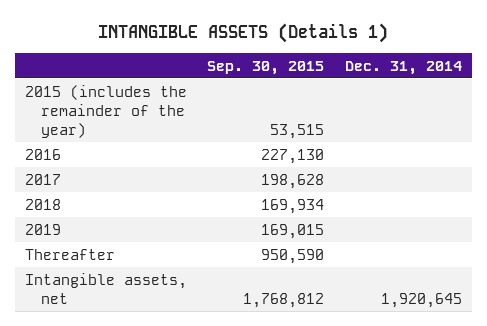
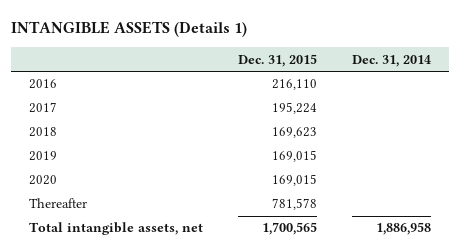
- | Sep. 30, 2015 | Dec. 31, 2014
+ | Dec. 31, 2015 | Dec. 31, 2014
- 2015 (includes the remainder of the year) | 53,515 |
+ 2020 | 169,015 |
- Intangible assets, net | 1,768,812 | 1,920,645
+ Total intangible assets, net | 1,700,565 | 1,886,958

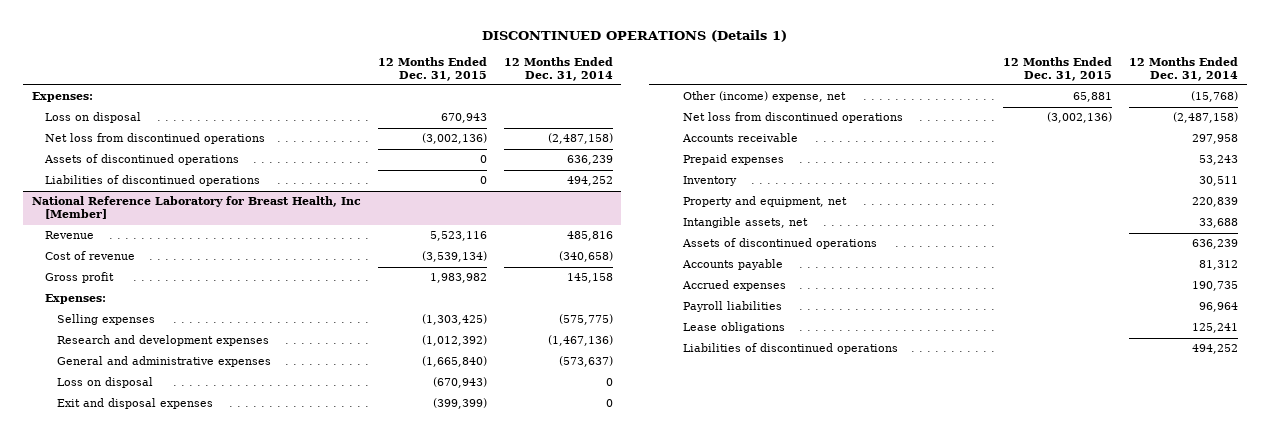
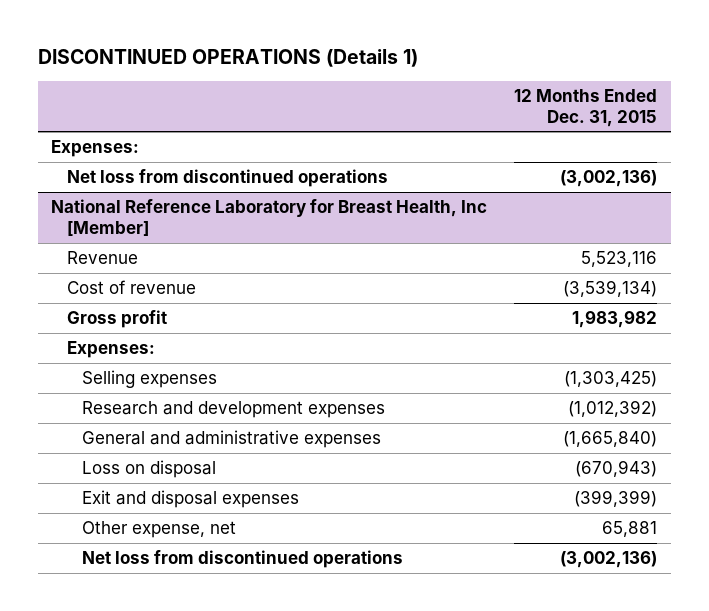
- | 12 Months Ended Dec. 31, 2015 | 12 Months Ended Dec. 31, 2014
+ | 12 Months Ended Dec. 31, 2015
- Loss on disposal | 670,943 |
- Assets of discontinued operations | 0 | 636,239
- Liabilities of discontinued operations | 0 | 494,252
@ National Reference Laboratory for Breast Health, Inc [Member]
- Other (income) expense, net | 65,881 | (15,768)
+ Other expense, net | 65,881
- Accounts receivable | | 297,958
- Prepaid expenses | | 53,243
- Inventory | | 30,511
- Property and equipment, net | | 220,839
- Intangible assets, net | | 33,688
- Assets of discontinued operations | | 636,239
- Accounts payable | | 81,312
- Accrued expenses | | 190,735
- Payroll liabilities | | 96,964
- Lease obligations | | 125,241
- Liabilities of discontinued operations | | 494,252

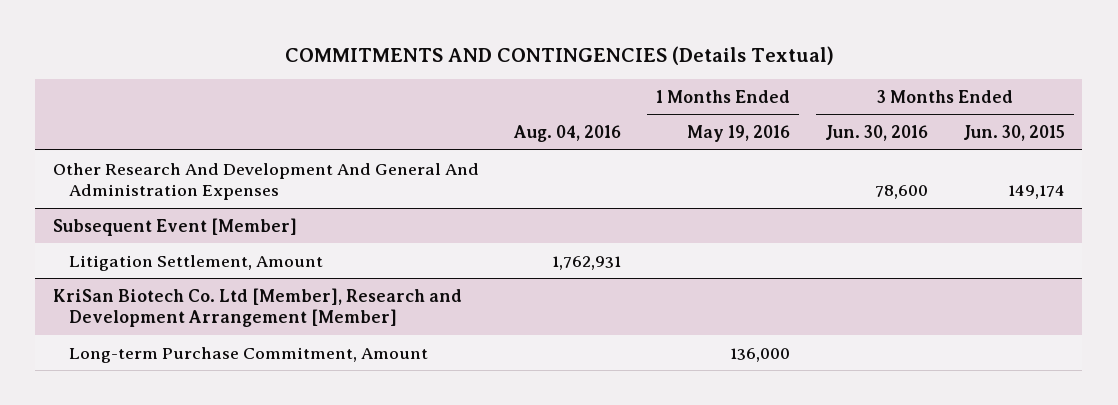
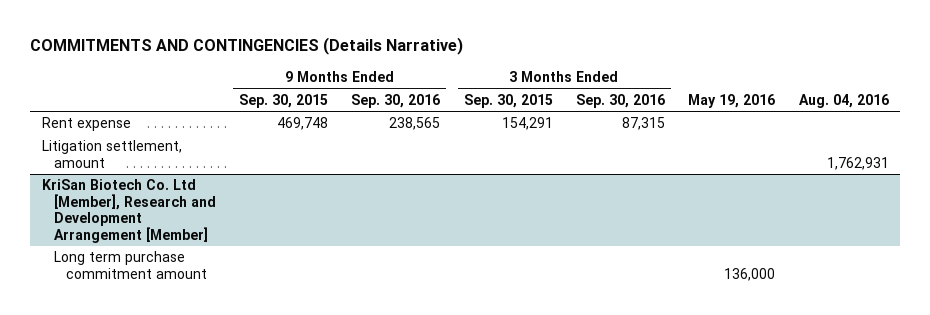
- COMMITMENTS AND CONTINGENCIES (Details Textual)
+ COMMITMENTS AND CONTINGENCIES (Details Narrative)
- | Aug. 04, 2016 | 1 Months Ended May 19, 2016 | 3 Months Ended Jun. 30, 2016 | 3 Months Ended Jun. 30, 2015
+ | 9 Months Ended Sep. 30, 2015 | 9 Months Ended Sep. 30, 2016 | 3 Months Ended Sep. 30, 2015 | 3 Months Ended Sep. 30, 2016 | May 19, 2016 | Aug. 04, 2016
- Other Research And Development And General And Administration Expenses | | | 78,600 | 149,174
- Subsequent Event [Member]
- Litigation Settlement, Amount | 1,762,931 | | |
+ Rent expense | 469,748 | 238,565 | 154,291 | 87,315 | |
+ Litigation settlement, amount | | | | | | 1,762,931
@ KriSan Biotech Co. Ltd [Member], Research and Development Arrangement [Member]
- Long-term Purchase Commitment, Amount | | 136,000 | |
+ Long term purchase commitment amount | | | | | 136,000 |

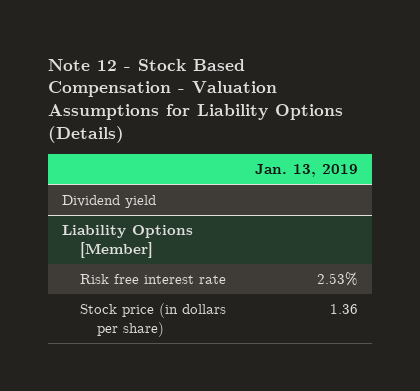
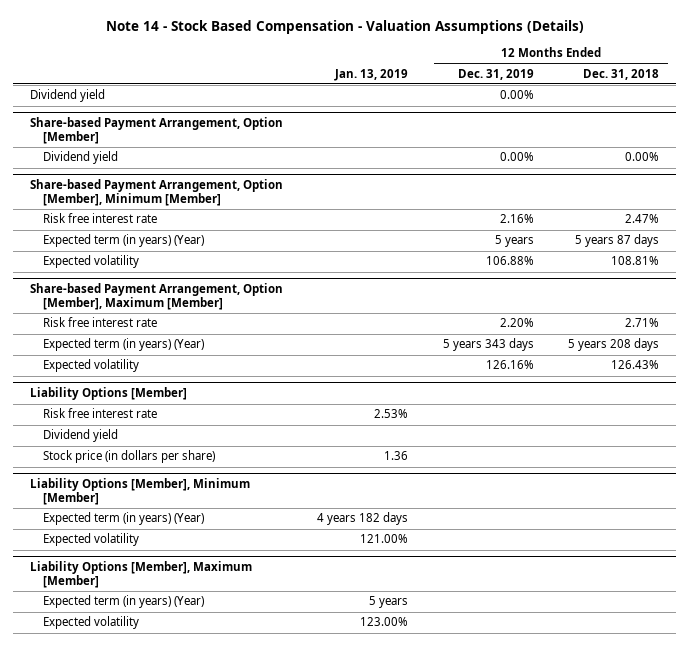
- Note 12 - Stock Based Compensation - Valuation Assumptions for Liability Options (Details)
+ Note 14 - Stock Based Compensation - Valuation Assumptions (Details)
- | Jan. 13, 2019
+ | Jan. 13, 2019 | 12 Months Ended Dec. 31, 2019 | 12 Months Ended Dec. 31, 2018
+ Share-based Payment Arrangement, Option [Member]
+ Dividend yield | | 0.00% | 0.00%
+ Share-based Payment Arrangement, Option [Member], Minimum [Member]
+ Risk free interest rate | | 2.16% | 2.47%
+ Expected term (in years) (Year) | | 5 years | 5 years 87 days
+ Expected volatility | | 106.88% | 108.81%
+ Share-based Payment Arrangement, Option [Member], Maximum [Member]
+ Risk free interest rate | | 2.20% | 2.71%
+ Expected term (in years) (Year) | | 5 years 343 days | 5 years 208 days
+ Expected volatility | | 126.16% | 126.43%
@ Liability Options [Member]
+ Dividend yield
+ Liability Options [Member], Minimum [Member]
+ Expected term (in years) (Year) | 4 years 182 days | |
+ Expected volatility | 121.00% | |
+ Liability Options [Member], Maximum [Member]
+ Expected term (in years) (Year) | 5 years | |
+ Expected volatility | 123.00% | |

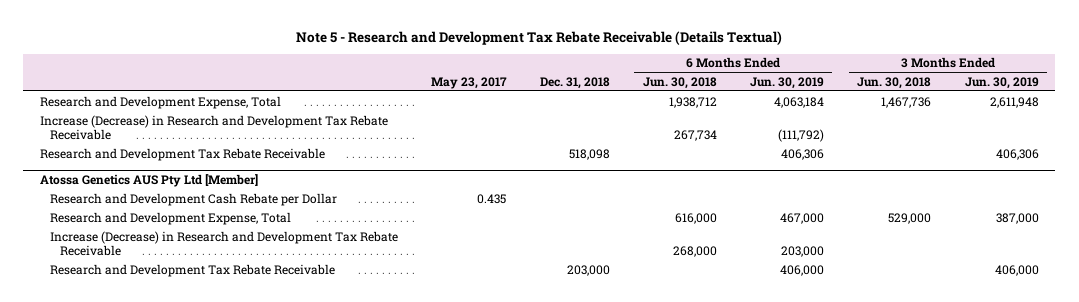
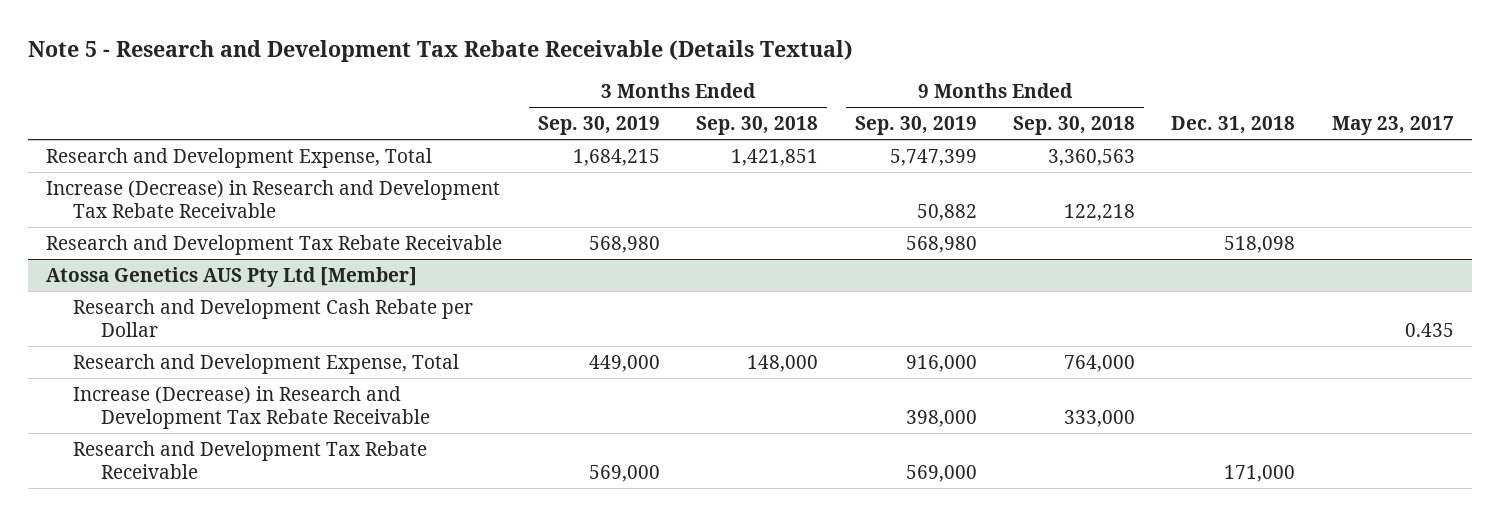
- | May 23, 2017 | Dec. 31, 2018 | 6 Months Ended Jun. 30, 2018 | 6 Months Ended Jun. 30, 2019 | 3 Months Ended Jun. 30, 2018 | 3 Months Ended Jun. 30, 2019
+ | 3 Months Ended Sep. 30, 2019 | 3 Months Ended Sep. 30, 2018 | 9 Months Ended Sep. 30, 2019 | 9 Months Ended Sep. 30, 2018 | Dec. 31, 2018 | May 23, 2017
@ Atossa Genetics AUS Pty Ltd [Member]
- Research and Development Tax Rebate Receivable | | 203,000 | | 406,000 | | 406,000
+ Research and Development Tax Rebate Receivable | 569,000 | | 569,000 | | 171,000 |

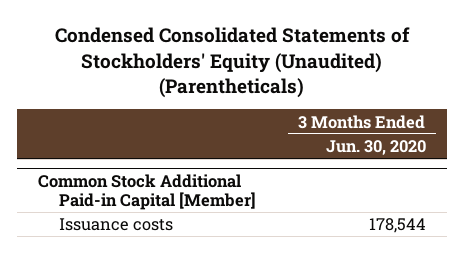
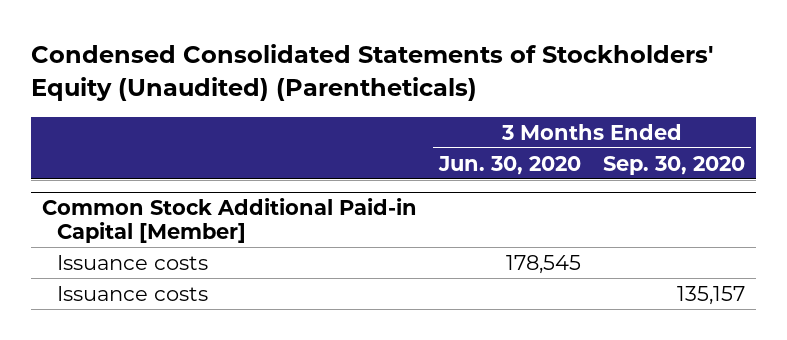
- | 3 Months Ended Jun. 30, 2020
+ | 3 Months Ended Jun. 30, 2020 | 3 Months Ended Sep. 30, 2020
@ Common Stock Additional Paid-in Capital [Member]
- Issuance costs | 178,544
+ Issuance costs | 178,545 |
+ Issuance costs | | 135,157

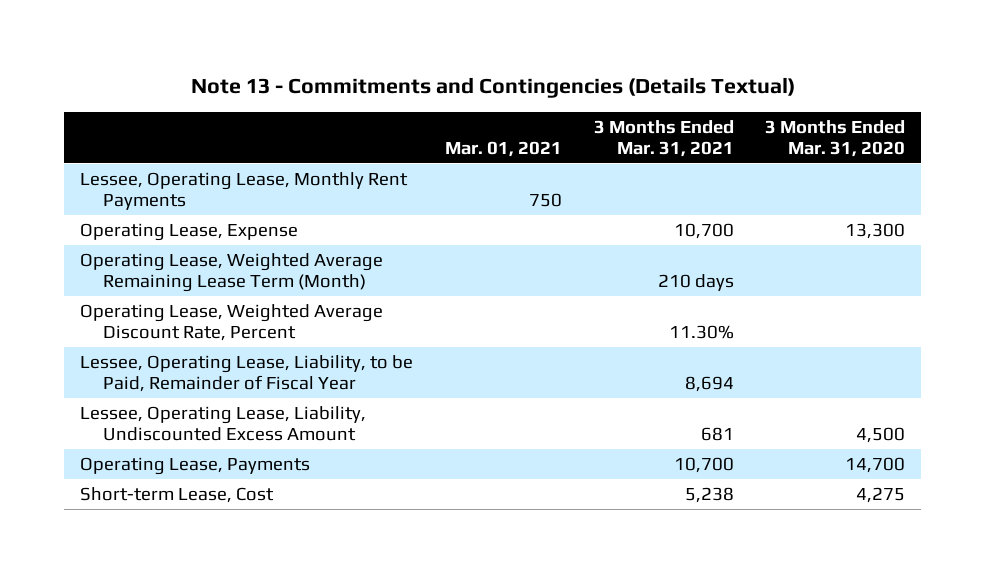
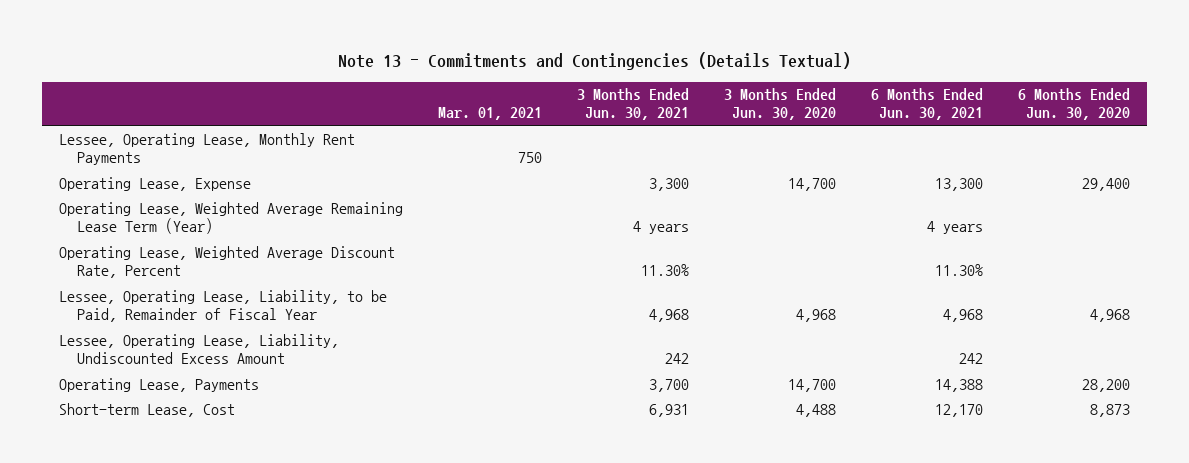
- | Mar. 01, 2021 | 3 Months Ended Mar. 31, 2021 | 3 Months Ended Mar. 31, 2020
+ | Mar. 01, 2021 | 3 Months Ended Jun. 30, 2021 | 3 Months Ended Jun. 30, 2020 | 6 Months Ended Jun. 30, 2021 | 6 Months Ended Jun. 30, 2020
- Operating Lease, Weighted Average Remaining Lease Term (Month) | | 210 days |
+ Operating Lease, Weighted Average Remaining Lease Term (Year) | | 4 years | | 4 years |

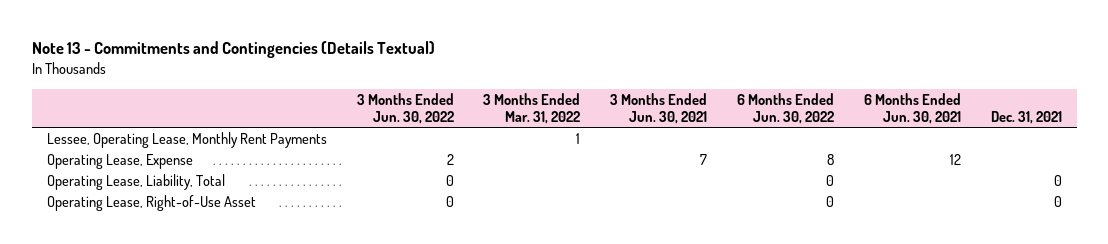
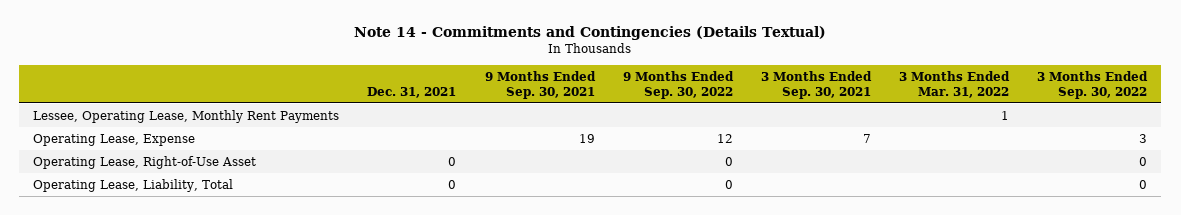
- Note 13 - Commitments and Contingencies (Details Textual)
+ Note 14 - Commitments and Contingencies (Details Textual)
- | 3 Months Ended Jun. 30, 2022 | 3 Months Ended Mar. 31, 2022 | 3 Months Ended Jun. 30, 2021 | 6 Months Ended Jun. 30, 2022 | 6 Months Ended Jun. 30, 2021 | Dec. 31, 2021
+ | Dec. 31, 2021 | 9 Months Ended Sep. 30, 2021 | 9 Months Ended Sep. 30, 2022 | 3 Months Ended Sep. 30, 2021 | 3 Months Ended Mar. 31, 2022 | 3 Months Ended Sep. 30, 2022
moved down: Operating Lease, Liability, Total | 0 | | 0 | | | 0

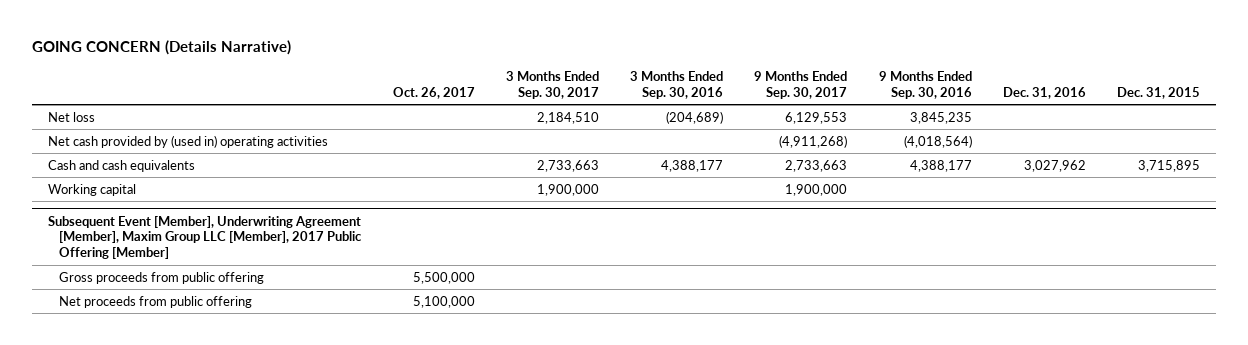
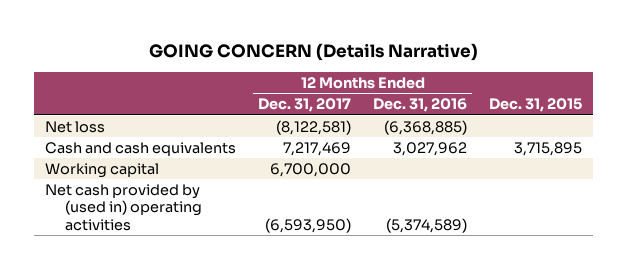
- | Oct. 26, 2017 | 3 Months Ended Sep. 30, 2017 | 3 Months Ended Sep. 30, 2016 | 9 Months Ended Sep. 30, 2017 | 9 Months Ended Sep. 30, 2016 | Dec. 31, 2016 | Dec. 31, 2015
+ | 12 Months Ended Dec. 31, 2017 | 12 Months Ended Dec. 31, 2016 | Dec. 31, 2015
- Subsequent Event [Member], Underwriting Agreement [Member], Maxim Group LLC [Member], 2017 Public Offering [Member]
- Gross proceeds from public offering | 5,500,000 | | | | | |
- Net proceeds from public offering | 5,100,000 | | | | | |
moved down: Net cash provided by (used in) operating activities | (6,593,950) | (5,374,589) |

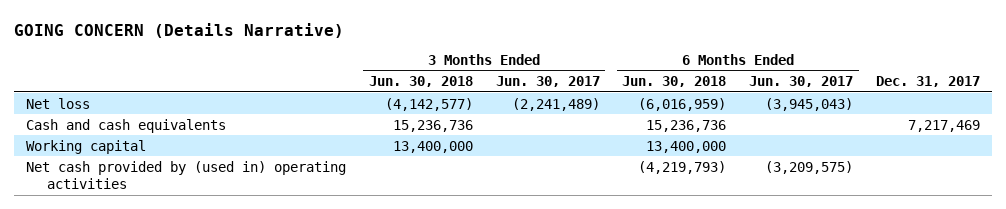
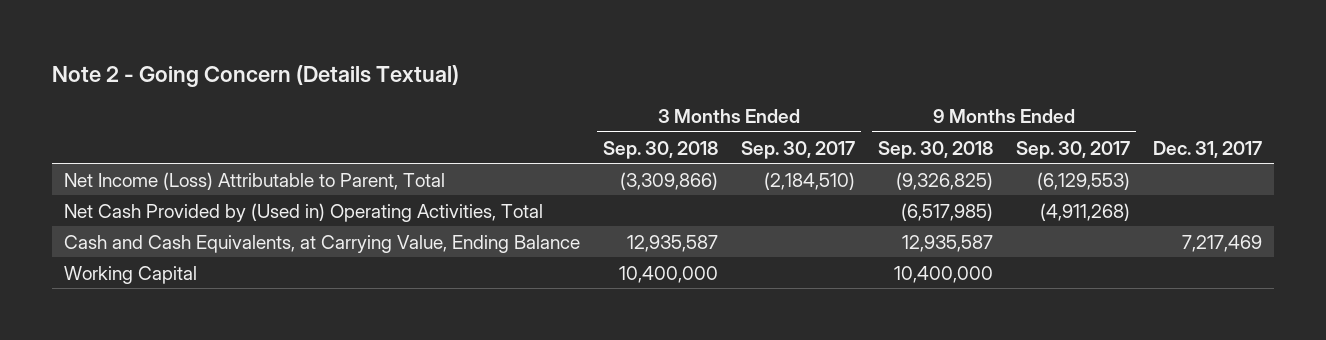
- GOING CONCERN (Details Narrative)
+ Note 2 - Going Concern (Details Textual)
- | 3 Months Ended Jun. 30, 2018 | 3 Months Ended Jun. 30, 2017 | 6 Months Ended Jun. 30, 2018 | 6 Months Ended Jun. 30, 2017 | Dec. 31, 2017
+ | 3 Months Ended Sep. 30, 2018 | 3 Months Ended Sep. 30, 2017 | 9 Months Ended Sep. 30, 2018 | 9 Months Ended Sep. 30, 2017 | Dec. 31, 2017
- Net loss | (4,142,577) | (2,241,489) | (6,016,959) | (3,945,043) |
- Cash and cash equivalents | 15,236,736 | | 15,236,736 | | 7,217,469
- Working capital | 13,400,000 | | 13,400,000 | |
- Net cash provided by (used in) operating activities | | | (4,219,793) | (3,209,575) |
+ Net Income (Loss) Attributable to Parent, Total | (3,309,866) | (2,184,510) | (9,326,825) | (6,129,553) |
+ Net Cash Provided by (Used in) Operating Activities, Total | | | (6,517,985) | (4,911,268) |
+ Cash and Cash Equivalents, at Carrying Value, Ending Balance | 12,935,587 | | 12,935,587 | | 7,217,469
+ Working Capital | 10,400,000 | | 10,400,000 | |

